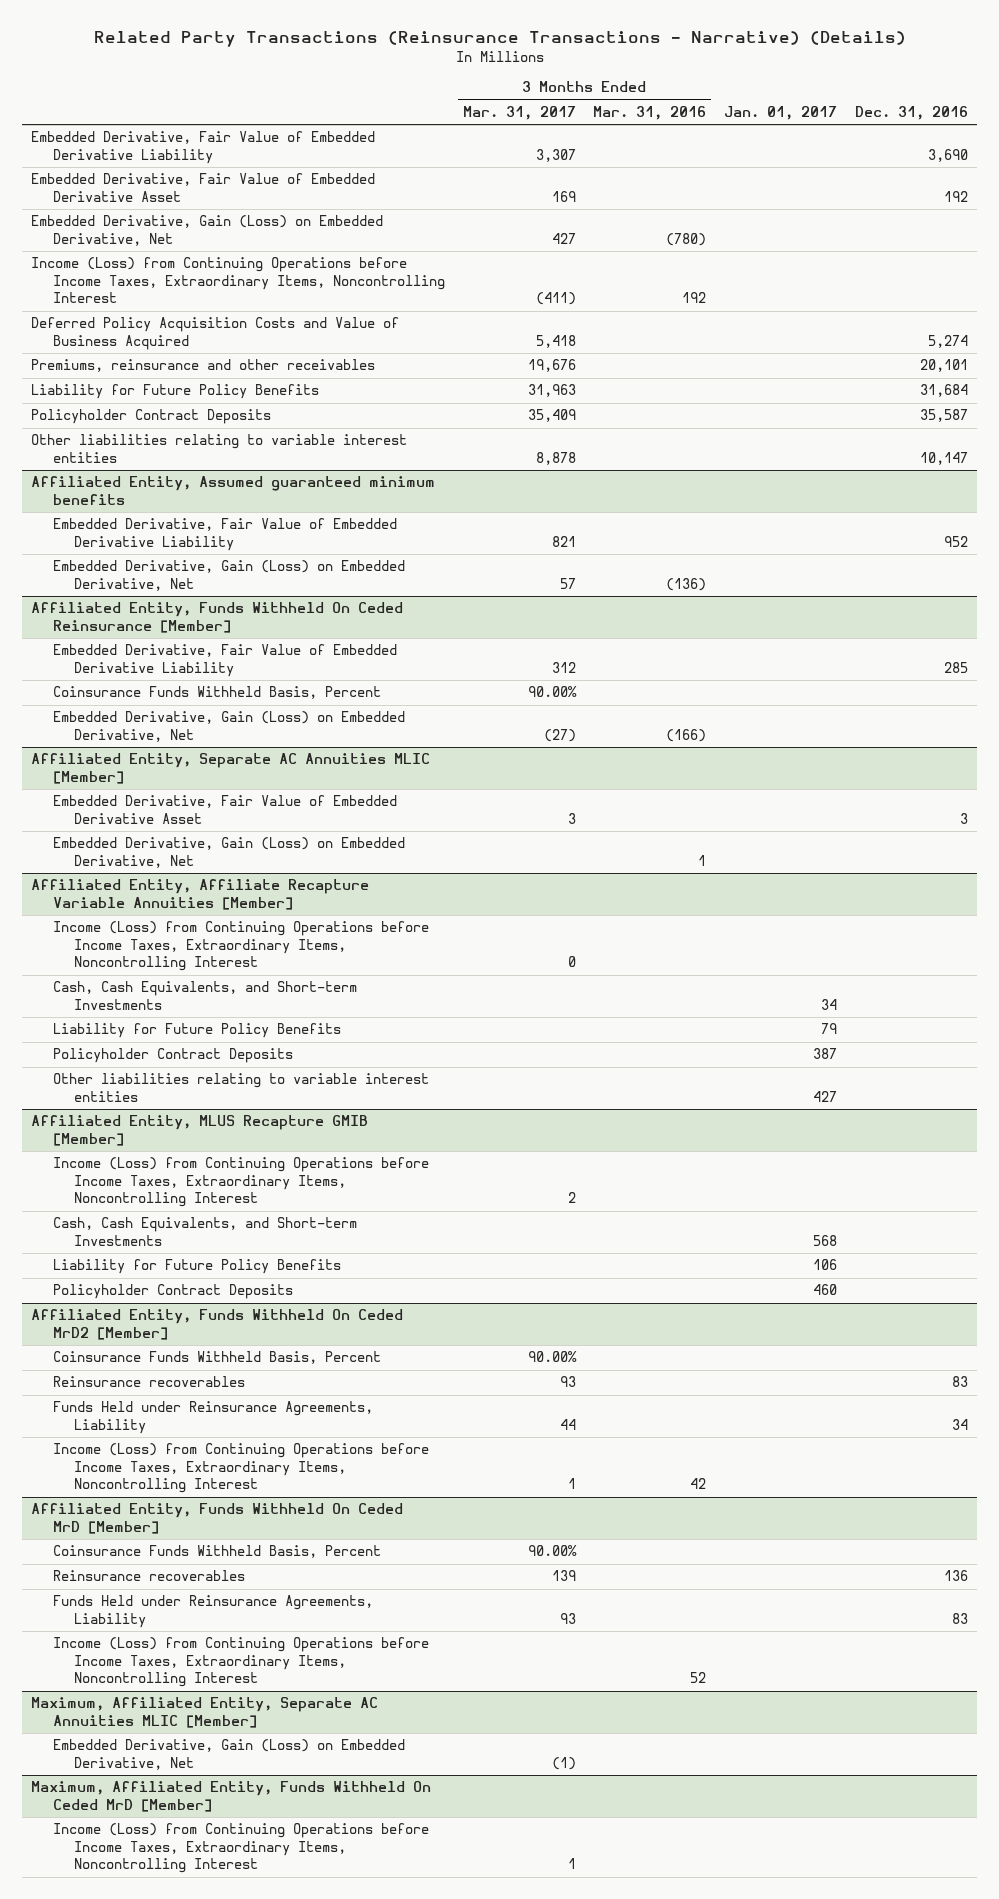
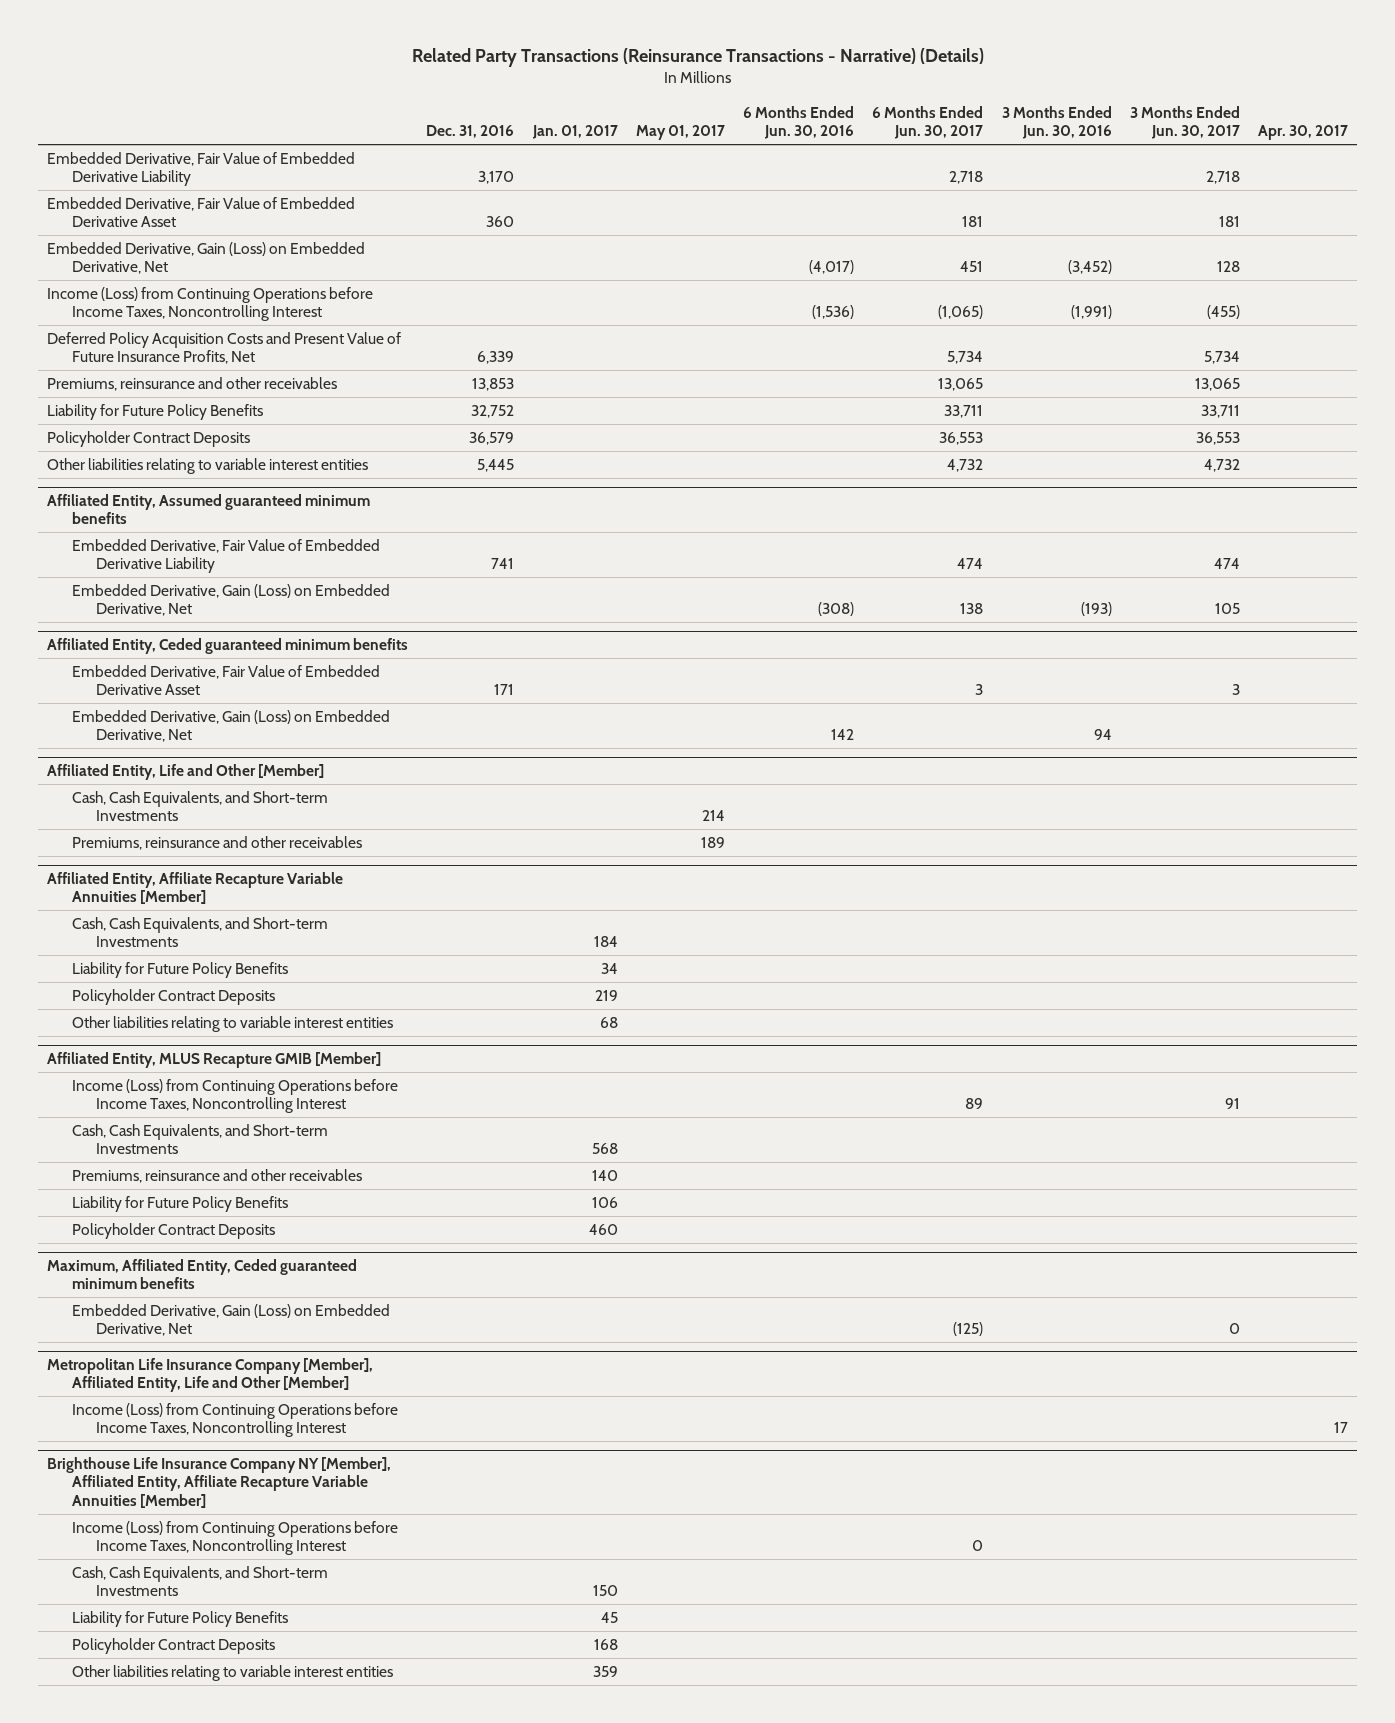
- | 3 Months Ended Mar. 31, 2017 | 3 Months Ended Mar. 31, 2016 | Jan. 01, 2017 | Dec. 31, 2016
+ | Dec. 31, 2016 | Jan. 01, 2017 | May 01, 2017 | 6 Months Ended Jun. 30, 2016 | 6 Months Ended Jun. 30, 2017 | 3 Months Ended Jun. 30, 2016 | 3 Months Ended Jun. 30, 2017 | Apr. 30, 2017
- Embedded Derivative, Fair Value of Embedded Derivative Liability | 3,307 | | | 3,690
- Embedded Derivative, Fair Value of Embedded Derivative Asset | 169 | | | 192
+ Embedded Derivative, Fair Value of Embedded Derivative Liability | 3,170 | | | | 2,718 | | 2,718 |
+ Embedded Derivative, Fair Value of Embedded Derivative Asset | 360 | | | | 181 | | 181 |
- Income (Loss) from Continuing Operations before Income Taxes, Extraordinary Items, Noncontrolling Interest | (411) | 192 | |
- Deferred Policy Acquisition Costs and Value of Business Acquired | 5,418 | | | 5,274
- Premiums, reinsurance and other receivables | 19,676 | | | 20,101
- Liability for Future Policy Benefits | 31,963 | | | 31,684
- Policyholder Contract Deposits | 35,409 | | | 35,587
- Other liabilities relating to variable interest entities | 8,878 | | | 10,147
+ Income (Loss) from Continuing Operations before Income Taxes, Noncontrolling Interest | | | | (1,536) | (1,065) | (1,991) | (455) |
+ Deferred Policy Acquisition Costs and Present Value of Future Insurance Profits, Net | 6,339 | | | | 5,734 | | 5,734 |
+ Premiums, reinsurance and other receivables | 13,853 | | | | 13,065 | | 13,065 |
+ Liability for Future Policy Benefits | 32,752 | | | | 33,711 | | 33,711 |
+ Policyholder Contract Deposits | 36,579 | | | | 36,553 | | 36,553 |
+ Other liabilities relating to variable interest entities | 5,445 | | | | 4,732 | | 4,732 |
@ Affiliated Entity, Assumed guaranteed minimum benefits
- Embedded Derivative, Fair Value of Embedded Derivative Liability | 821 | | | 952
+ Embedded Derivative, Fair Value of Embedded Derivative Liability | 741 | | | | 474 | | 474 |
- Affiliated Entity, Funds Withheld On Ceded Reinsurance [Member]
- Embedded Derivative, Fair Value of Embedded Derivative Liability | 312 | | | 285
- Coinsurance Funds Withheld Basis, Percent | 90.00% | | |
- Embedded Derivative, Gain (Loss) on Embedded Derivative, Net | (27) | (166) | |
- Affiliated Entity, Separate AC Annuities MLIC [Member]
- Embedded Derivative, Fair Value of Embedded Derivative Asset | 3 | | | 3
- Embedded Derivative, Gain (Loss) on Embedded Derivative, Net | | 1 | |
+ Affiliated Entity, Ceded guaranteed minimum benefits
+ Embedded Derivative, Fair Value of Embedded Derivative Asset | 171 | | | | 3 | | 3 |
+ Embedded Derivative, Gain (Loss) on Embedded Derivative, Net | | | | 142 | | 94 | |
+ Affiliated Entity, Life and Other [Member]
+ Cash, Cash Equivalents, and Short-term Investments | | | 214 | | | | |
+ Premiums, reinsurance and other receivables | | | 189 | | | | |
@ Affiliated Entity, Affiliate Recapture Variable Annuities [Member]
- Income (Loss) from Continuing Operations before Income Taxes, Extraordinary Items, Noncontrolling Interest | 0 | | |
- Cash, Cash Equivalents, and Short-term Investments | | | 34 |
- Liability for Future Policy Benefits | | | 79 |
- Policyholder Contract Deposits | | | 387 |
- Other liabilities relating to variable interest entities | | | 427 |
+ Cash, Cash Equivalents, and Short-term Investments | | 184 | | | | | |
+ Liability for Future Policy Benefits | | 34 | | | | | |
+ Policyholder Contract Deposits | | 219 | | | | | |
+ Other liabilities relating to variable interest entities | | 68 | | | | | |
@ Affiliated Entity, MLUS Recapture GMIB [Member]
- Income (Loss) from Continuing Operations before Income Taxes, Extraordinary Items, Noncontrolling Interest | 2 | | |
+ Income (Loss) from Continuing Operations before Income Taxes, Noncontrolling Interest | | | | | 89 | | 91 |
+ Premiums, reinsurance and other receivables | | 140 | | | | | |
- Affiliated Entity, Funds Withheld On Ceded MrD2 [Member]
- Coinsurance Funds Withheld Basis, Percent | 90.00% | | |
- Reinsurance recoverables | 93 | | | 83
- Funds Held under Reinsurance Agreements, Liability | 44 | | | 34
- Income (Loss) from Continuing Operations before Income Taxes, Extraordinary Items, Noncontrolling Interest | 1 | 42 | |
- Affiliated Entity, Funds Withheld On Ceded MrD [Member]
- Coinsurance Funds Withheld Basis, Percent | 90.00% | | |
- Reinsurance recoverables | 139 | | | 136
- Funds Held under Reinsurance Agreements, Liability | 93 | | | 83
- Income (Loss) from Continuing Operations before Income Taxes, Extraordinary Items, Noncontrolling Interest | | 52 | |
- Maximum, Affiliated Entity, Separate AC Annuities MLIC [Member]
- Embedded Derivative, Gain (Loss) on Embedded Derivative, Net | (1) | | |
- Maximum, Affiliated Entity, Funds Withheld On Ceded MrD [Member]
- Income (Loss) from Continuing Operations before Income Taxes, Extraordinary Items, Noncontrolling Interest | 1 | | |
+ Maximum, Affiliated Entity, Ceded guaranteed minimum benefits
+ Embedded Derivative, Gain (Loss) on Embedded Derivative, Net | | | | | (125) | | 0 |
+ Metropolitan Life Insurance Company [Member], Affiliated Entity, Life and Other [Member]
+ Income (Loss) from Continuing Operations before Income Taxes, Noncontrolling Interest | | | | | | | | 17
+ Brighthouse Life Insurance Company NY [Member], Affiliated Entity, Affiliate Recapture Variable Annuities [Member]
+ Income (Loss) from Continuing Operations before Income Taxes, Noncontrolling Interest | | | | | 0 | | |
+ Cash, Cash Equivalents, and Short-term Investments | | 150 | | | | | |
+ Liability for Future Policy Benefits | | 45 | | | | | |
+ Policyholder Contract Deposits | | 168 | | | | | |
+ Other liabilities relating to variable interest entities | | 359 | | | | | |

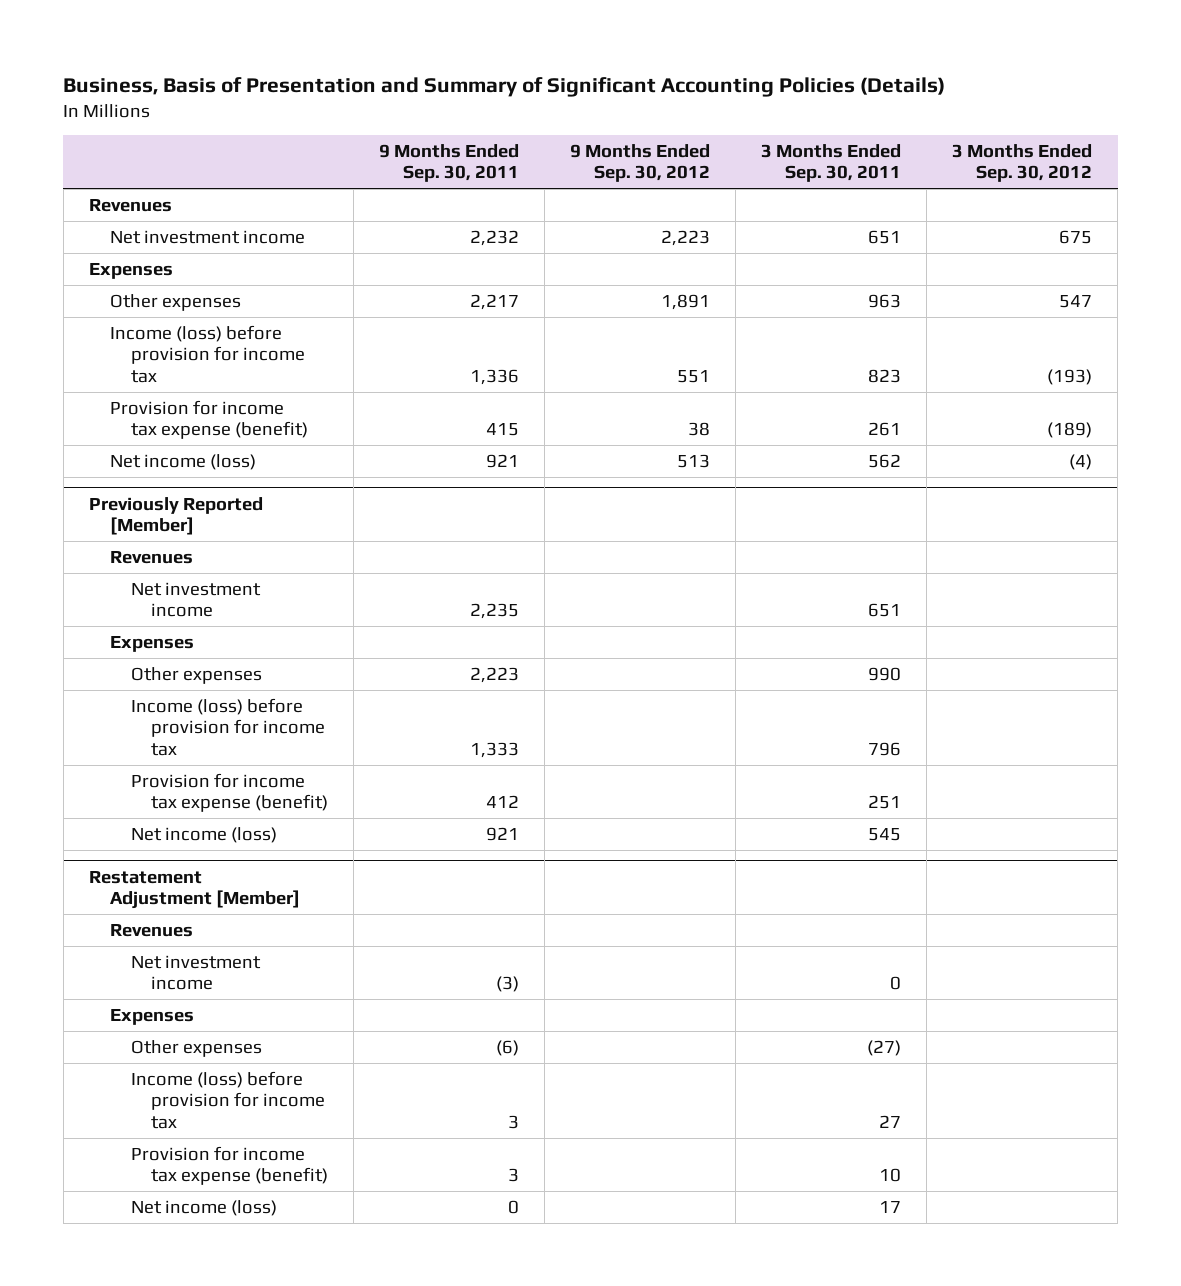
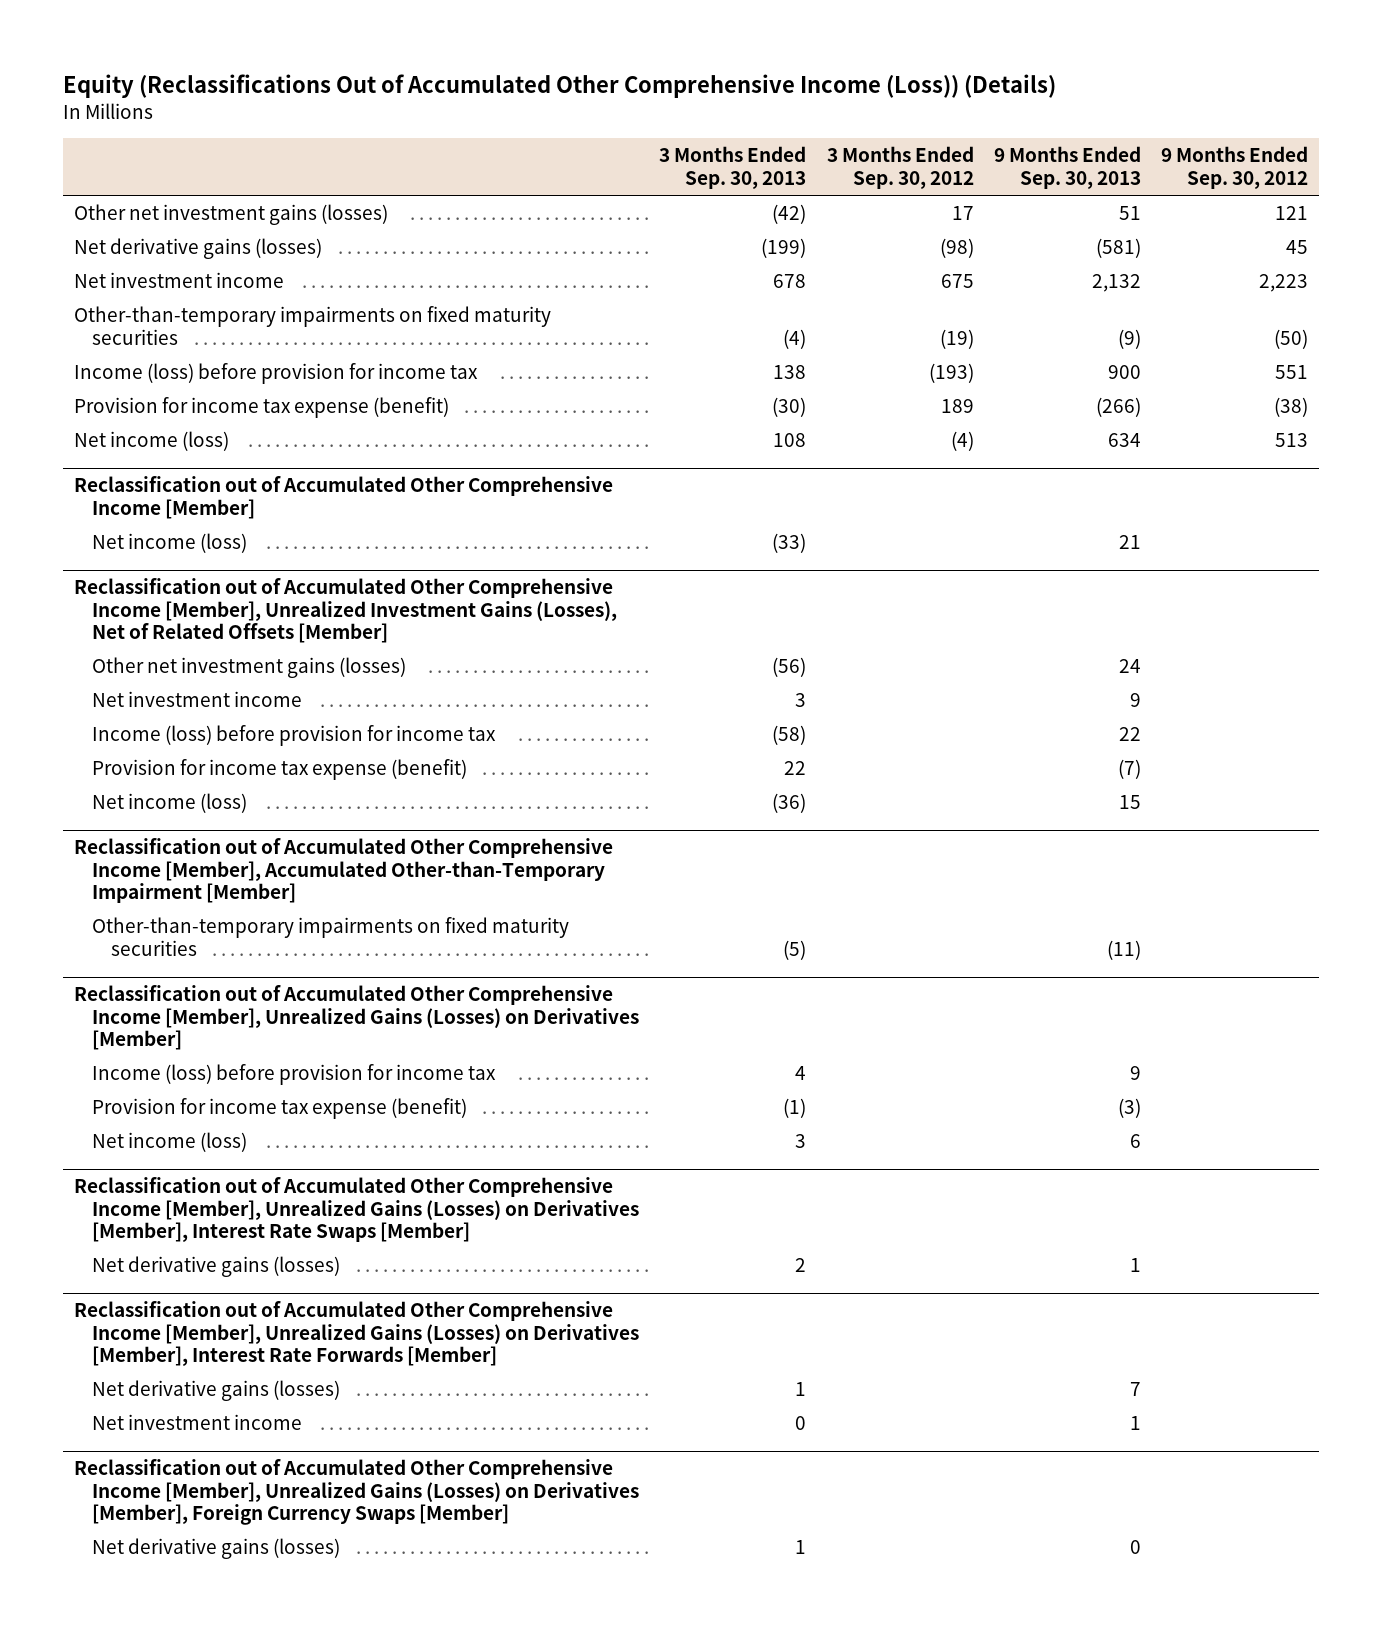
- Business, Basis of Presentation and Summary of Significant Accounting Policies (Details)
+ Equity (Reclassifications Out of Accumulated Other Comprehensive Income (Loss)) (Details)
- | 9 Months Ended Sep. 30, 2011 | 9 Months Ended Sep. 30, 2012 | 3 Months Ended Sep. 30, 2011 | 3 Months Ended Sep. 30, 2012
+ | 3 Months Ended Sep. 30, 2013 | 3 Months Ended Sep. 30, 2012 | 9 Months Ended Sep. 30, 2013 | 9 Months Ended Sep. 30, 2012
- Revenues
+ Other net investment gains (losses) | (42) | 17 | 51 | 121
+ Net derivative gains (losses) | (199) | (98) | (581) | 45
- Expenses
- Other expenses | 2,217 | 1,891 | 963 | 547
+ Other-than-temporary impairments on fixed maturity securities | (4) | (19) | (9) | (50)
- Provision for income tax expense (benefit) | 415 | 38 | 261 | (189)
+ Provision for income tax expense (benefit) | (30) | 189 | (266) | (38)
- Previously Reported [Member]
- Revenues
- Net investment income | 2,235 | | 651 |
- Expenses
- Other expenses | 2,223 | | 990 |
- Income (loss) before provision for income tax | 1,333 | | 796 |
- Provision for income tax expense (benefit) | 412 | | 251 |
- Net income (loss) | 921 | | 545 |
- Restatement Adjustment [Member]
- Revenues
- Net investment income | (3) | | 0 |
- Expenses
- Other expenses | (6) | | (27) |
- Income (loss) before provision for income tax | 3 | | 27 |
- Provision for income tax expense (benefit) | 3 | | 10 |
- Net income (loss) | 0 | | 17 |
+ Reclassification out of Accumulated Other Comprehensive Income [Member]
+ Net income (loss) | (33) | | 21 |
+ Reclassification out of Accumulated Other Comprehensive Income [Member], Unrealized Investment Gains (Losses), Net of Related Offsets [Member]
+ Other net investment gains (losses) | (56) | | 24 |
+ Net investment income | 3 | | 9 |
+ Income (loss) before provision for income tax | (58) | | 22 |
+ Provision for income tax expense (benefit) | 22 | | (7) |
+ Net income (loss) | (36) | | 15 |
+ Reclassification out of Accumulated Other Comprehensive Income [Member], Accumulated Other-than-Temporary Impairment [Member]
+ Other-than-temporary impairments on fixed maturity securities | (5) | | (11) |
+ Reclassification out of Accumulated Other Comprehensive Income [Member], Unrealized Gains (Losses) on Derivatives [Member]
+ Income (loss) before provision for income tax | 4 | | 9 |
+ Provision for income tax expense (benefit) | (1) | | (3) |
+ Net income (loss) | 3 | | 6 |
+ Reclassification out of Accumulated Other Comprehensive Income [Member], Unrealized Gains (Losses) on Derivatives [Member], Interest Rate Swaps [Member]
+ Net derivative gains (losses) | 2 | | 1 |
+ Reclassification out of Accumulated Other Comprehensive Income [Member], Unrealized Gains (Losses) on Derivatives [Member], Interest Rate Forwards [Member]
+ Net derivative gains (losses) | 1 | | 7 |
+ Net investment income | 0 | | 1 |
+ Reclassification out of Accumulated Other Comprehensive Income [Member], Unrealized Gains (Losses) on Derivatives [Member], Foreign Currency Swaps [Member]
+ Net derivative gains (losses) | 1 | | 0 |

